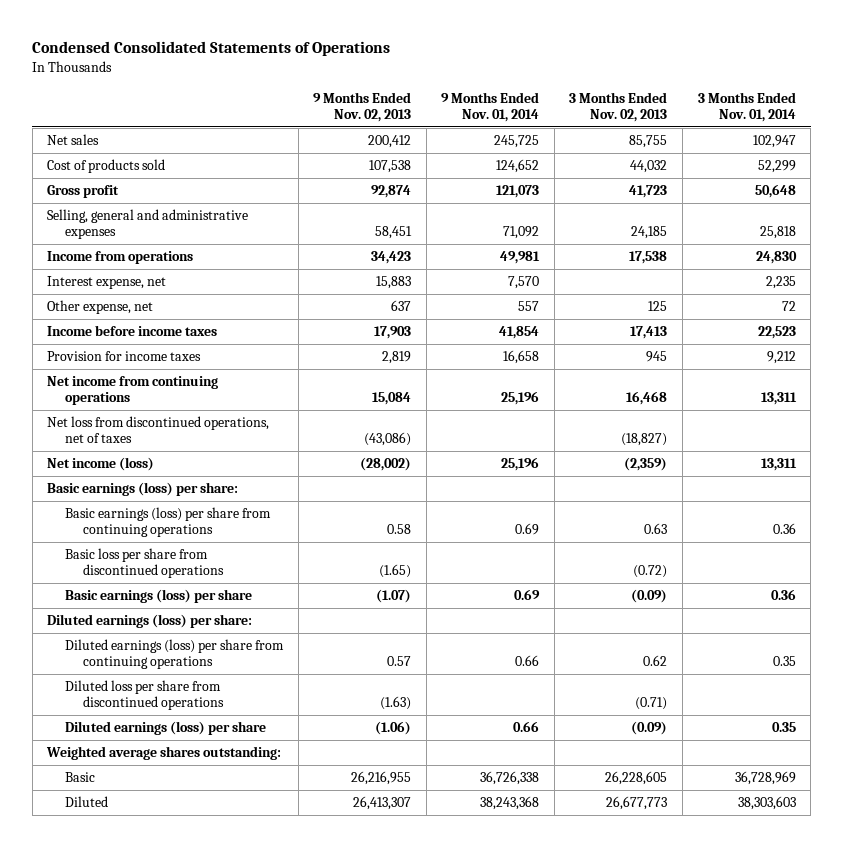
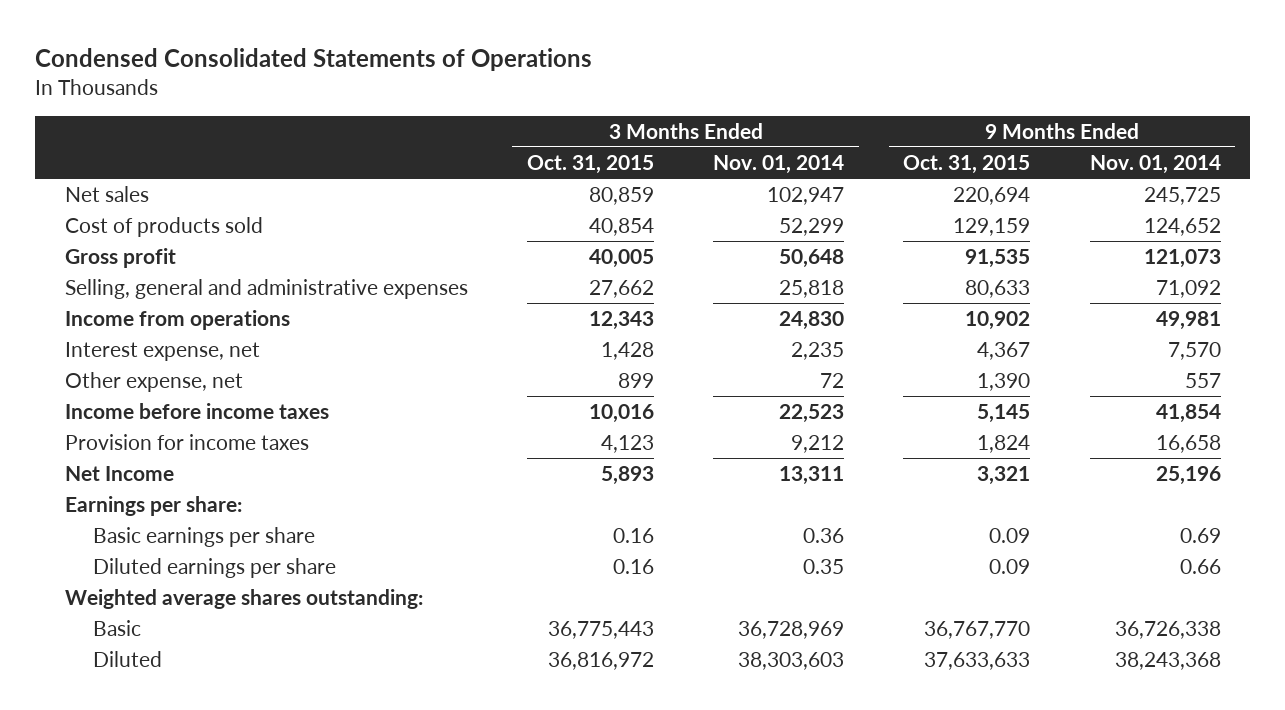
- | 9 Months Ended Nov. 02, 2013 | 9 Months Ended Nov. 01, 2014 | 3 Months Ended Nov. 02, 2013 | 3 Months Ended Nov. 01, 2014
+ | 3 Months Ended Oct. 31, 2015 | 3 Months Ended Nov. 01, 2014 | 9 Months Ended Oct. 31, 2015 | 9 Months Ended Nov. 01, 2014
- Net income from continuing operations | 15,084 | 25,196 | 16,468 | 13,311
- Net loss from discontinued operations, net of taxes | (43,086) | | (18,827) |
- Net income (loss) | (28,002) | 25,196 | (2,359) | 13,311
- Basic earnings (loss) per share:
- Basic earnings (loss) per share from continuing operations | 0.58 | 0.69 | 0.63 | 0.36
- Basic loss per share from discontinued operations | (1.65) | | (0.72) |
- Basic earnings (loss) per share | (1.07) | 0.69 | (0.09) | 0.36
- Diluted earnings (loss) per share:
- Diluted earnings (loss) per share from continuing operations | 0.57 | 0.66 | 0.62 | 0.35
- Diluted loss per share from discontinued operations | (1.63) | | (0.71) |
- Diluted earnings (loss) per share | (1.06) | 0.66 | (0.09) | 0.35
+ Net Income | 5,893 | 13,311 | 3,321 | 25,196
+ Earnings per share:
+ Basic earnings per share | 0.16 | 0.36 | 0.09 | 0.69
+ Diluted earnings per share | 0.16 | 0.35 | 0.09 | 0.66

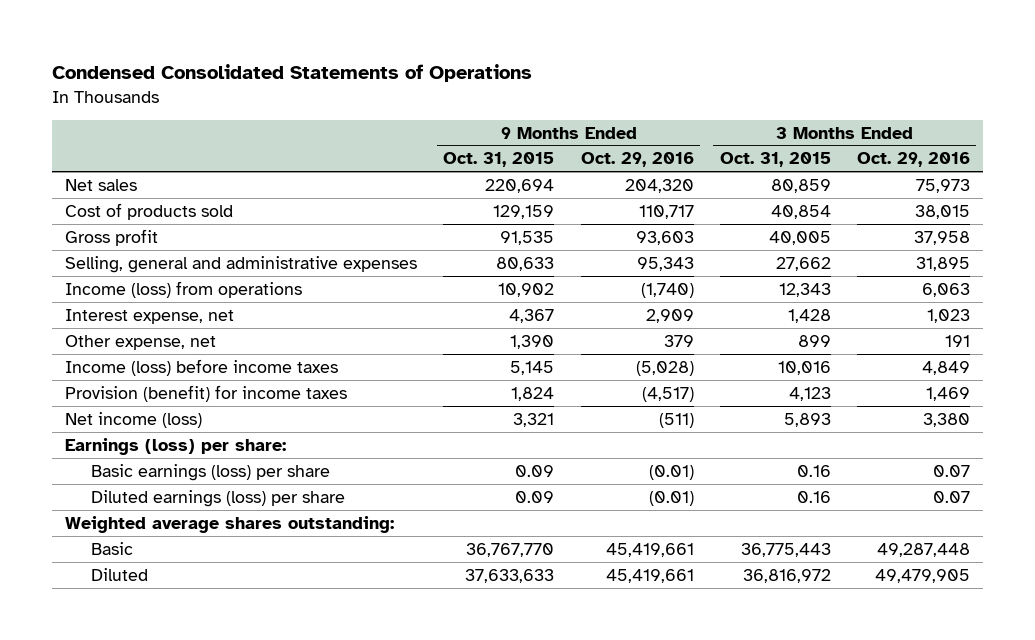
- | 3 Months Ended Oct. 31, 2015 | 3 Months Ended Nov. 01, 2014 | 9 Months Ended Oct. 31, 2015 | 9 Months Ended Nov. 01, 2014
+ | 9 Months Ended Oct. 31, 2015 | 9 Months Ended Oct. 29, 2016 | 3 Months Ended Oct. 31, 2015 | 3 Months Ended Oct. 29, 2016
- Income from operations | 12,343 | 24,830 | 10,902 | 49,981
+ Income (loss) from operations | 10,902 | (1,740) | 12,343 | 6,063
- Income before income taxes | 10,016 | 22,523 | 5,145 | 41,854
- Provision for income taxes | 4,123 | 9,212 | 1,824 | 16,658
- Net Income | 5,893 | 13,311 | 3,321 | 25,196
- Earnings per share:
- Basic earnings per share | 0.16 | 0.36 | 0.09 | 0.69
- Diluted earnings per share | 0.16 | 0.35 | 0.09 | 0.66
+ Income (loss) before income taxes | 5,145 | (5,028) | 10,016 | 4,849
+ Provision (benefit) for income taxes | 1,824 | (4,517) | 4,123 | 1,469
+ Net income (loss) | 3,321 | (511) | 5,893 | 3,380
+ Earnings (loss) per share:
+ Basic earnings (loss) per share | 0.09 | (0.01) | 0.16 | 0.07
+ Diluted earnings (loss) per share | 0.09 | (0.01) | 0.16 | 0.07

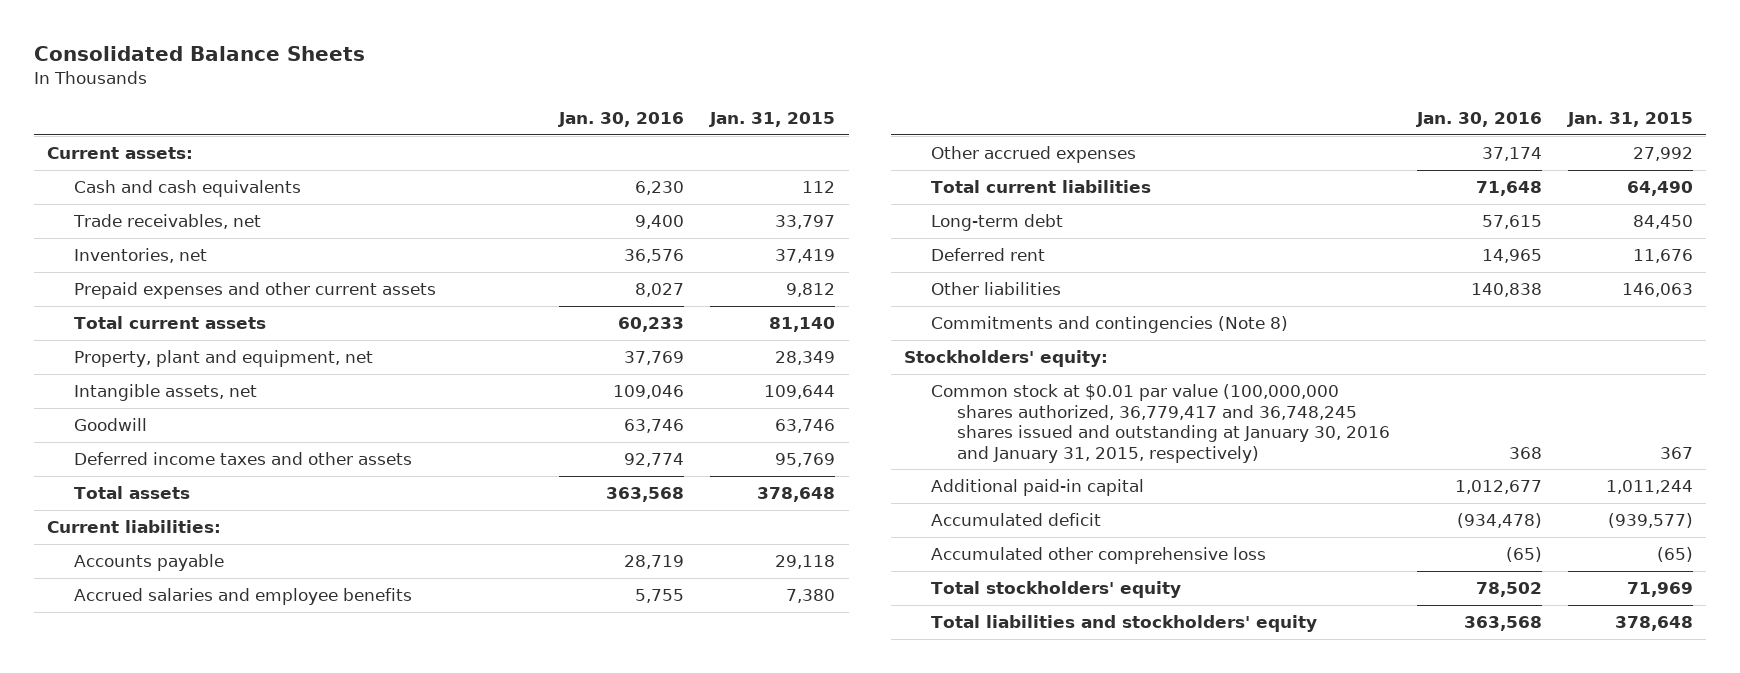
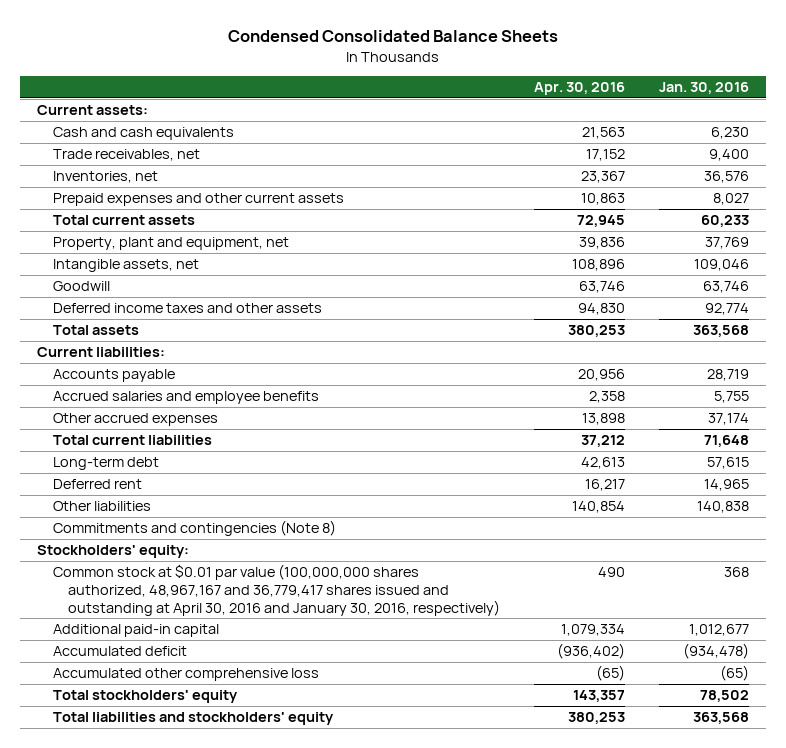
- Consolidated Balance Sheets
+ Condensed Consolidated Balance Sheets
- | Jan. 30, 2016 | Jan. 31, 2015
+ | Apr. 30, 2016 | Jan. 30, 2016
- Common stock at $0.01 par value (100,000,000 shares authorized, 36,779,417 and 36,748,245 shares issued and outstanding at January 30, 2016 and January 31, 2015, respectively) | 368 | 367
+ Common stock at $0.01 par value (100,000,000 shares authorized, 48,967,167 and 36,779,417 shares issued and outstanding at April 30, 2016 and January 30, 2016, respectively) | 490 | 368

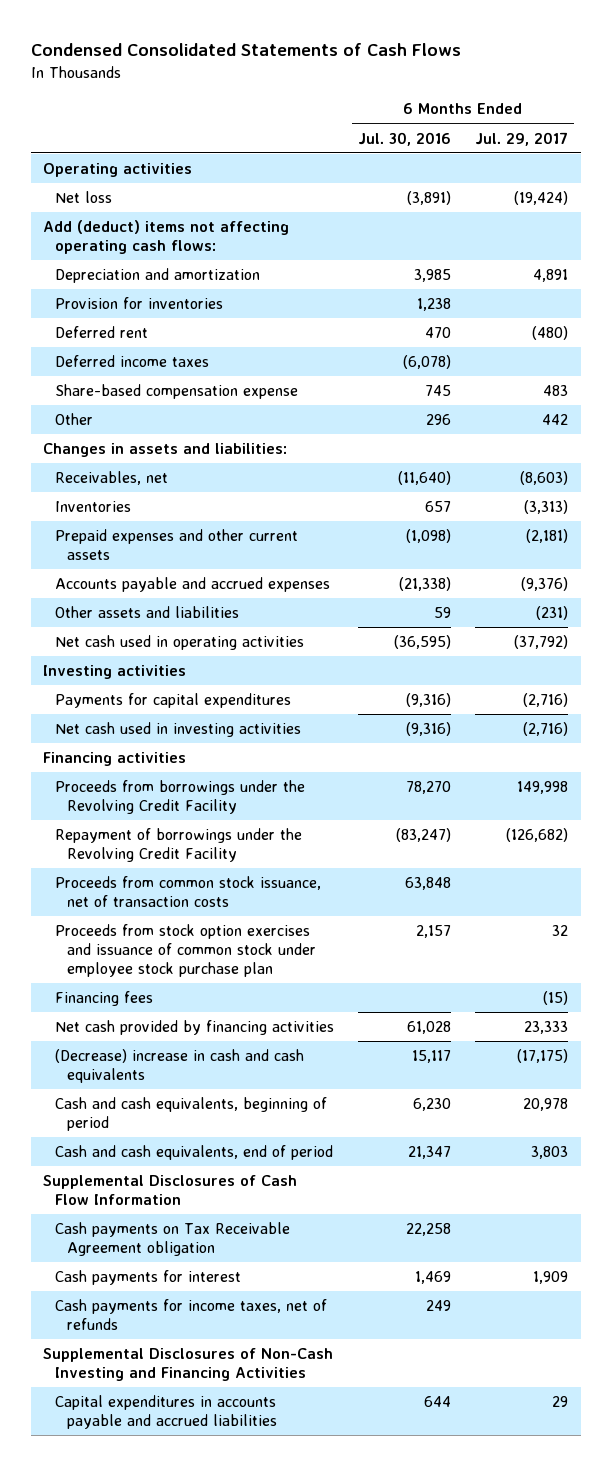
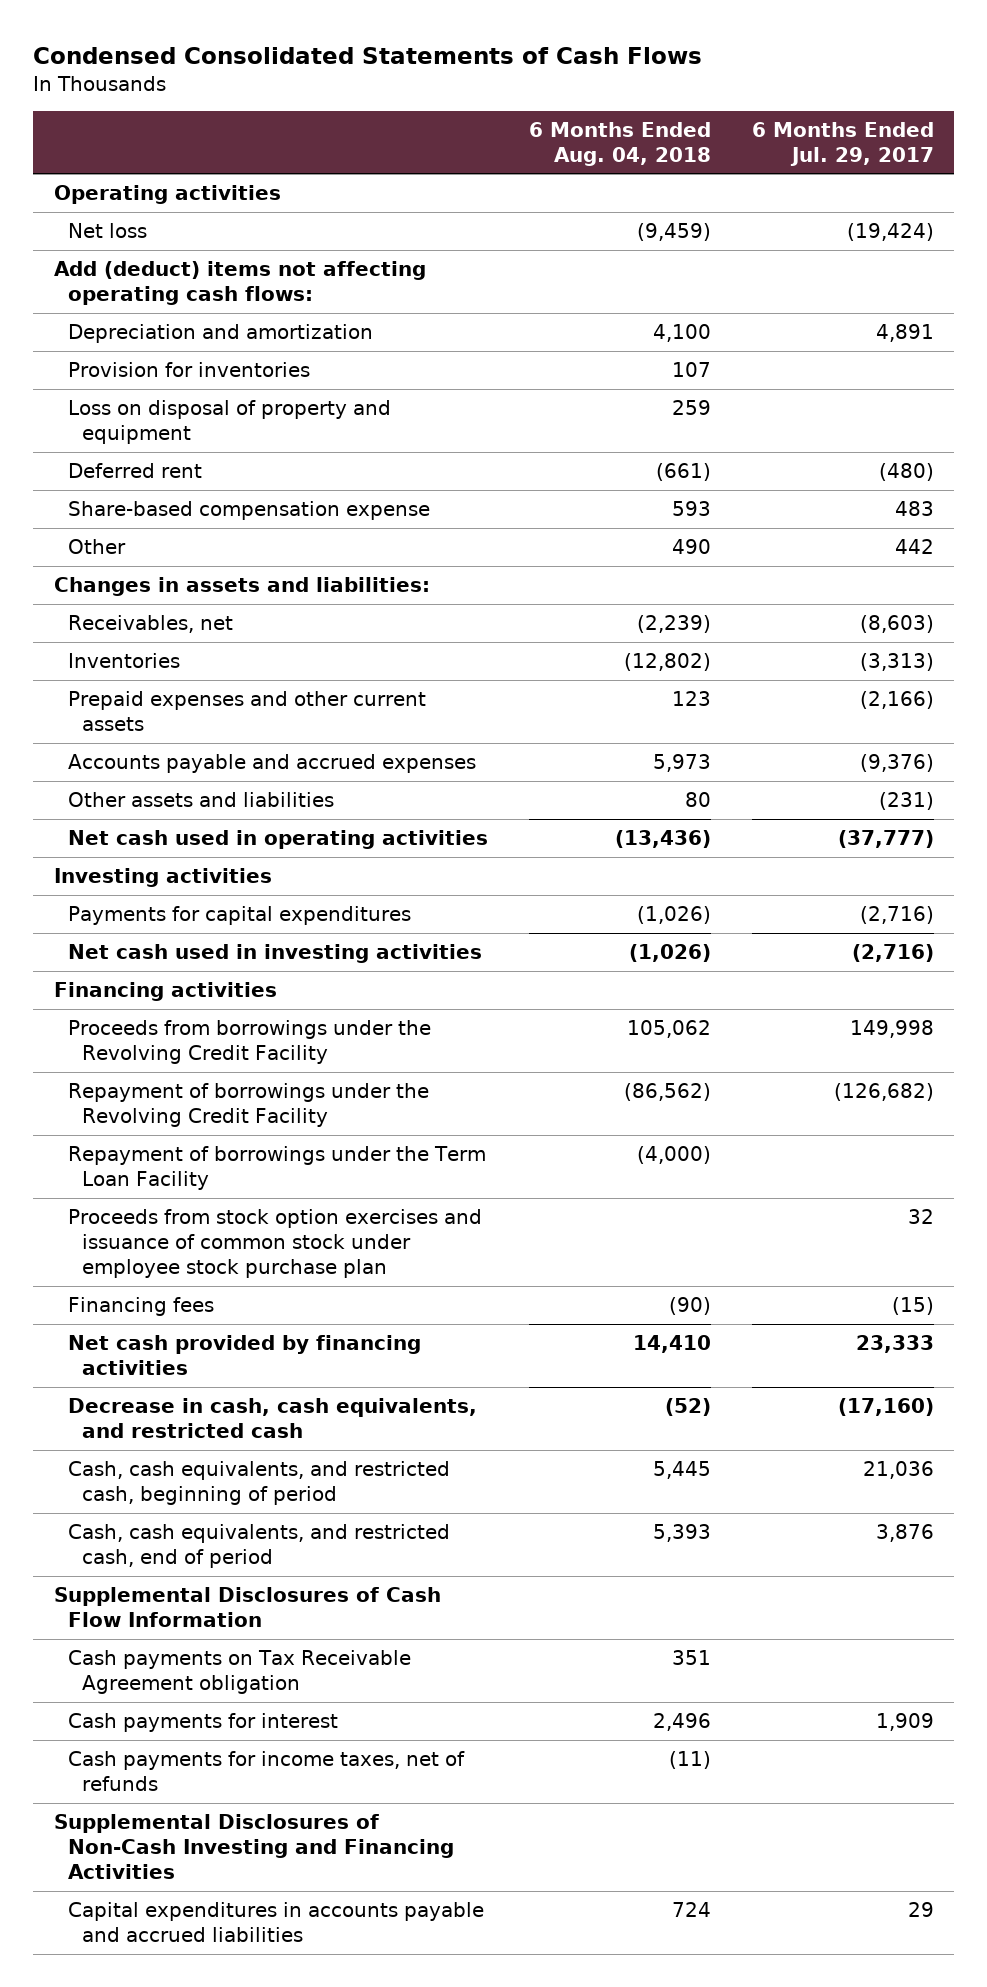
- | 6 Months Ended Jul. 30, 2016 | 6 Months Ended Jul. 29, 2017
+ | 6 Months Ended Aug. 04, 2018 | 6 Months Ended Jul. 29, 2017
+ Loss on disposal of property and equipment | 259 |
- Deferred income taxes | (6,078) |
- Prepaid expenses and other current assets | (1,098) | (2,181)
+ Prepaid expenses and other current assets | 123 | (2,166)
- Net cash used in operating activities | (36,595) | (37,792)
+ Net cash used in operating activities | (13,436) | (37,777)
- Proceeds from common stock issuance, net of transaction costs | 63,848 |
+ Repayment of borrowings under the Term Loan Facility | (4,000) |
- (Decrease) increase in cash and cash equivalents | 15,117 | (17,175)
- Cash and cash equivalents, beginning of period | 6,230 | 20,978
- Cash and cash equivalents, end of period | 21,347 | 3,803
+ Decrease in cash, cash equivalents, and restricted cash | (52) | (17,160)
+ Cash, cash equivalents, and restricted cash, beginning of period | 5,445 | 21,036
+ Cash, cash equivalents, and restricted cash, end of period | 5,393 | 3,876

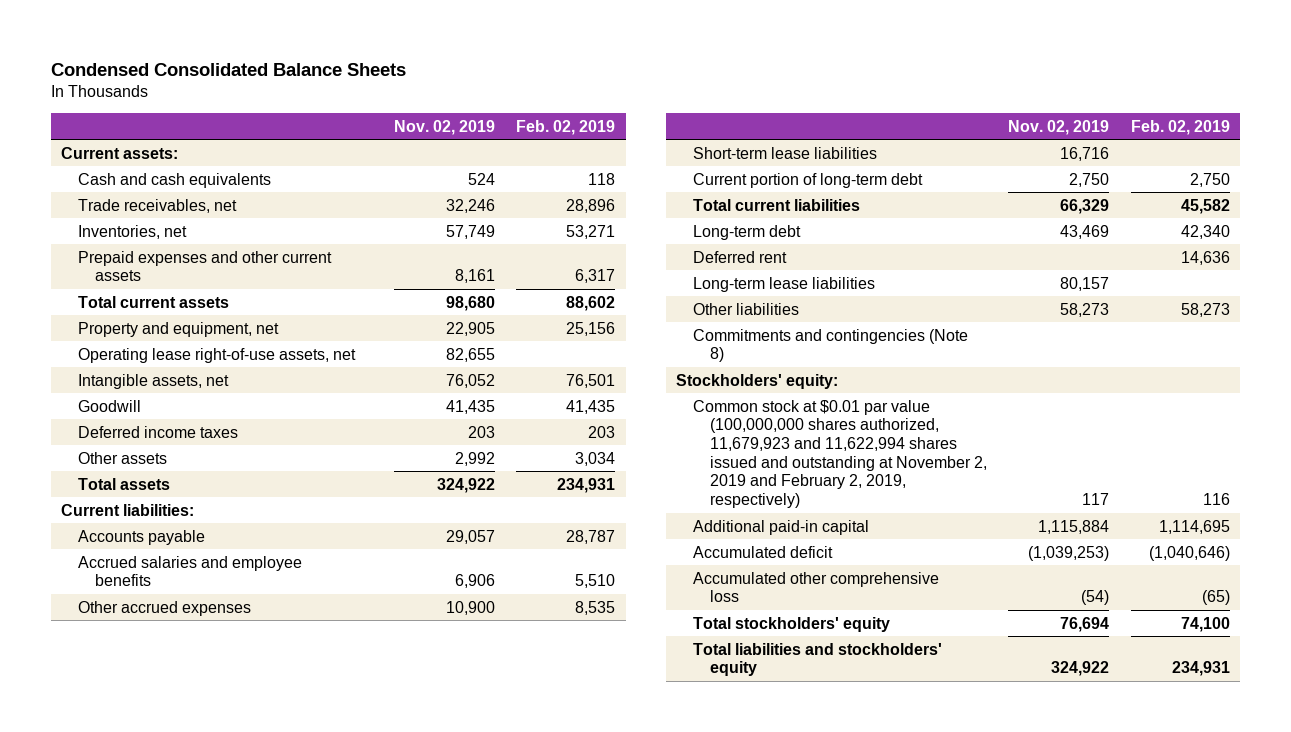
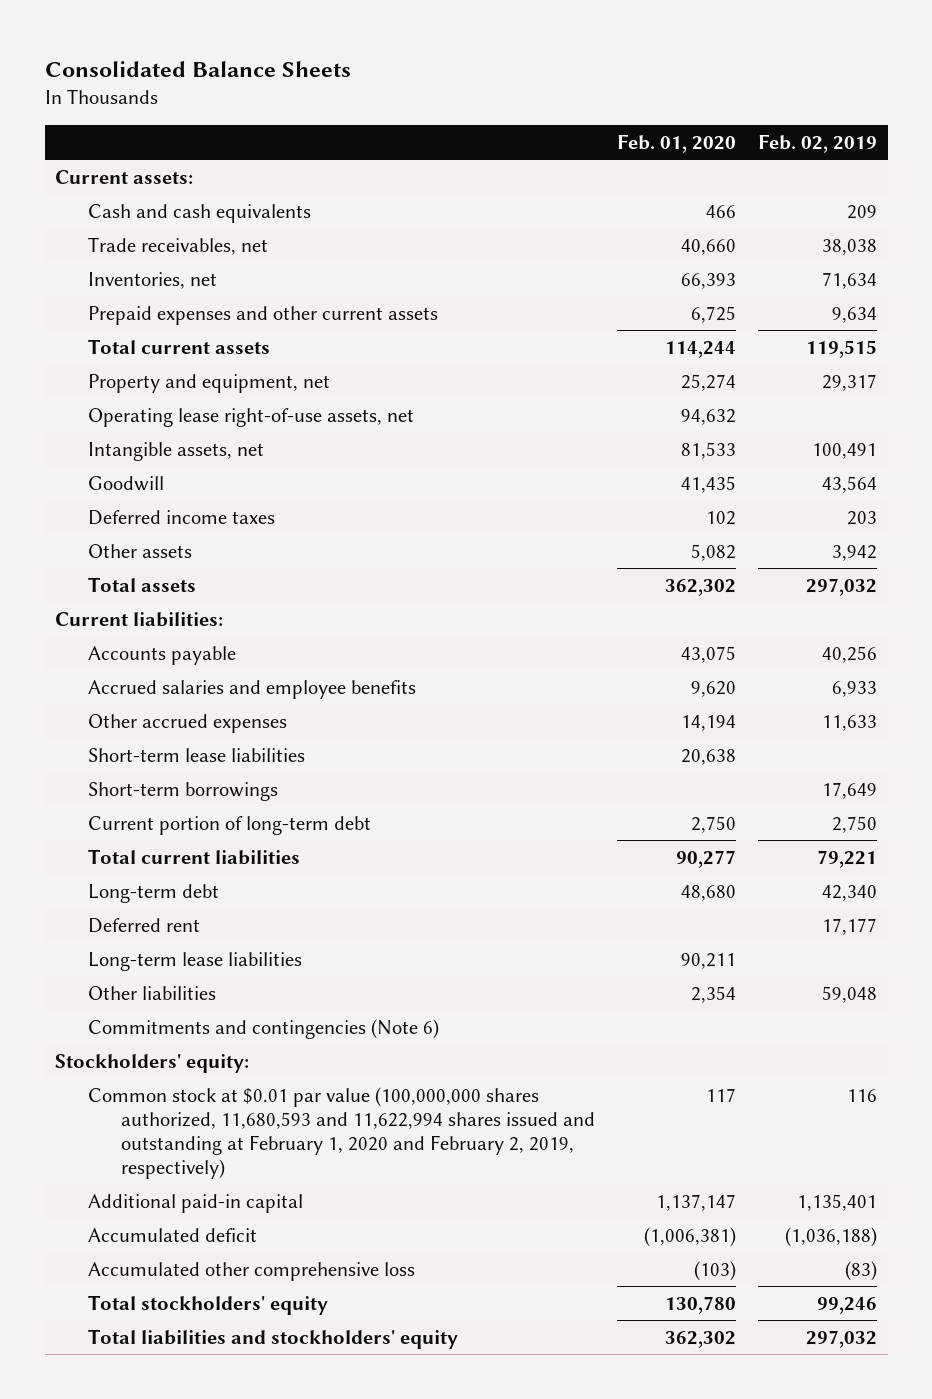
- Condensed Consolidated Balance Sheets
+ Consolidated Balance Sheets
- | Nov. 02, 2019 | Feb. 02, 2019
+ | Feb. 01, 2020 | Feb. 02, 2019
- Cash and cash equivalents | 524 | 118
- Trade receivables, net | 32,246 | 28,896
- Inventories, net | 57,749 | 53,271
- Prepaid expenses and other current assets | 8,161 | 6,317
- Total current assets | 98,680 | 88,602
- Property and equipment, net | 22,905 | 25,156
+ Cash and cash equivalents | 466 | 209
+ Trade receivables, net | 40,660 | 38,038
+ Inventories, net | 66,393 | 71,634
+ Prepaid expenses and other current assets | 6,725 | 9,634
+ Total current assets | 114,244 | 119,515
+ Property and equipment, net | 25,274 | 29,317
- Intangible assets, net | 76,052 | 76,501
- Goodwill | 41,435 | 41,435
+ Intangible assets, net | 81,533 | 100,491
+ Goodwill | 41,435 | 43,564
- Other assets | 2,992 | 3,034
- Total assets | 324,922 | 234,931
+ Other assets | 5,082 | 3,942
+ Total assets | 362,302 | 297,032
- Accounts payable | 29,057 | 28,787
- Accrued salaries and employee benefits | 6,906 | 5,510
- Other accrued expenses | 10,900 | 8,535
+ Accounts payable | 43,075 | 40,256
+ Accrued salaries and employee benefits | 9,620 | 6,933
+ Other accrued expenses | 14,194 | 11,633
+ Short-term borrowings | | 17,649
- Total current liabilities | 66,329 | 45,582
+ Total current liabilities | 90,277 | 79,221
- Deferred rent | | 14,636
+ Deferred rent | | 17,177
- Other liabilities | 58,273 | 58,273
- Commitments and contingencies (Note 8)
+ Other liabilities | 2,354 | 59,048
+ Commitments and contingencies (Note 6)
- Common stock at $0.01 par value (100,000,000 shares authorized, 11,679,923 and 11,622,994 shares issued and outstanding at November 2, 2019 and February 2, 2019, respectively) | 117 | 116
- Additional paid-in capital | 1,115,884 | 1,114,695
- Accumulated deficit | (1,039,253) | (1,040,646)
- Accumulated other comprehensive loss | (54) | (65)
- Total stockholders' equity | 76,694 | 74,100
- Total liabilities and stockholders' equity | 324,922 | 234,931
+ Common stock at $0.01 par value (100,000,000 shares authorized, 11,680,593 and 11,622,994 shares issued and outstanding at February 1, 2020 and February 2, 2019, respectively) | 117 | 116
+ Additional paid-in capital | 1,137,147 | 1,135,401
+ Accumulated deficit | (1,006,381) | (1,036,188)
+ Accumulated other comprehensive loss | (103) | (83)
+ Total stockholders' equity | 130,780 | 99,246
+ Total liabilities and stockholders' equity | 362,302 | 297,032

